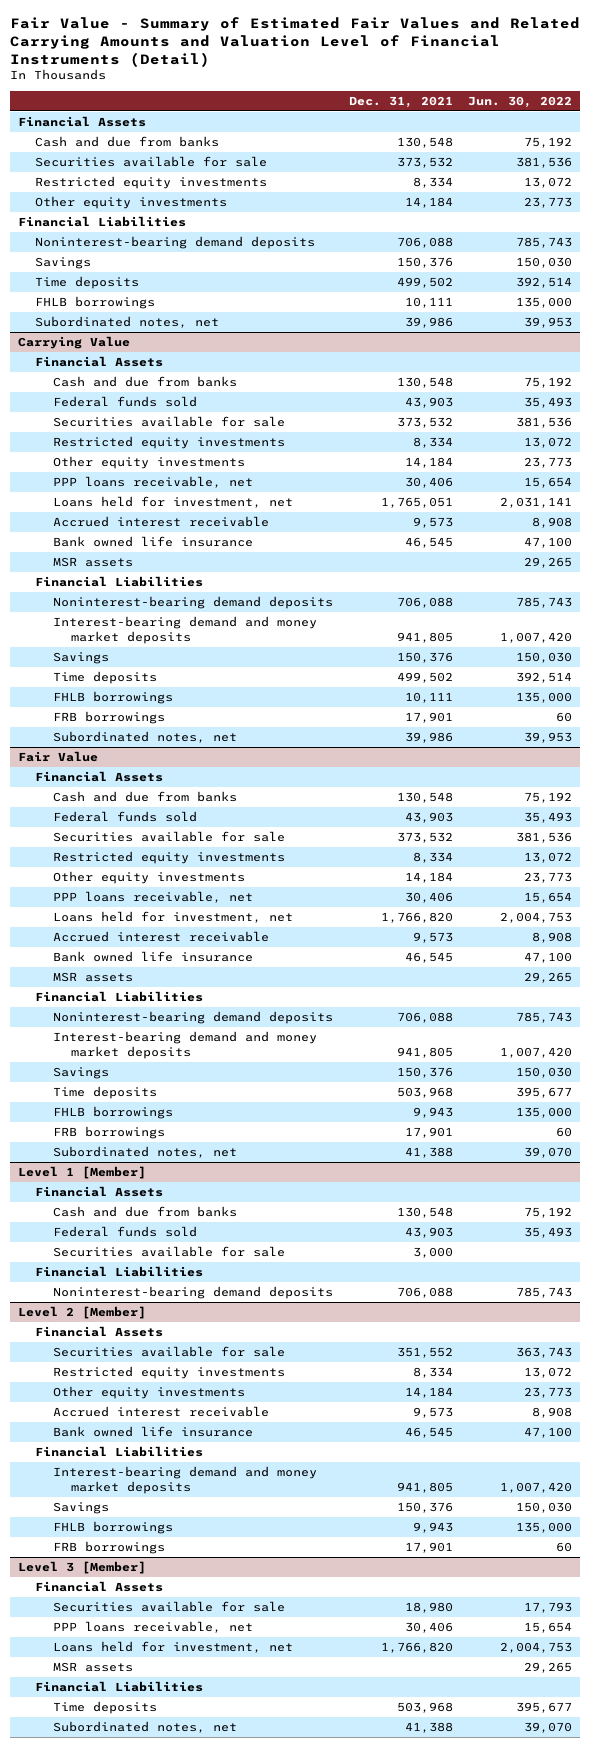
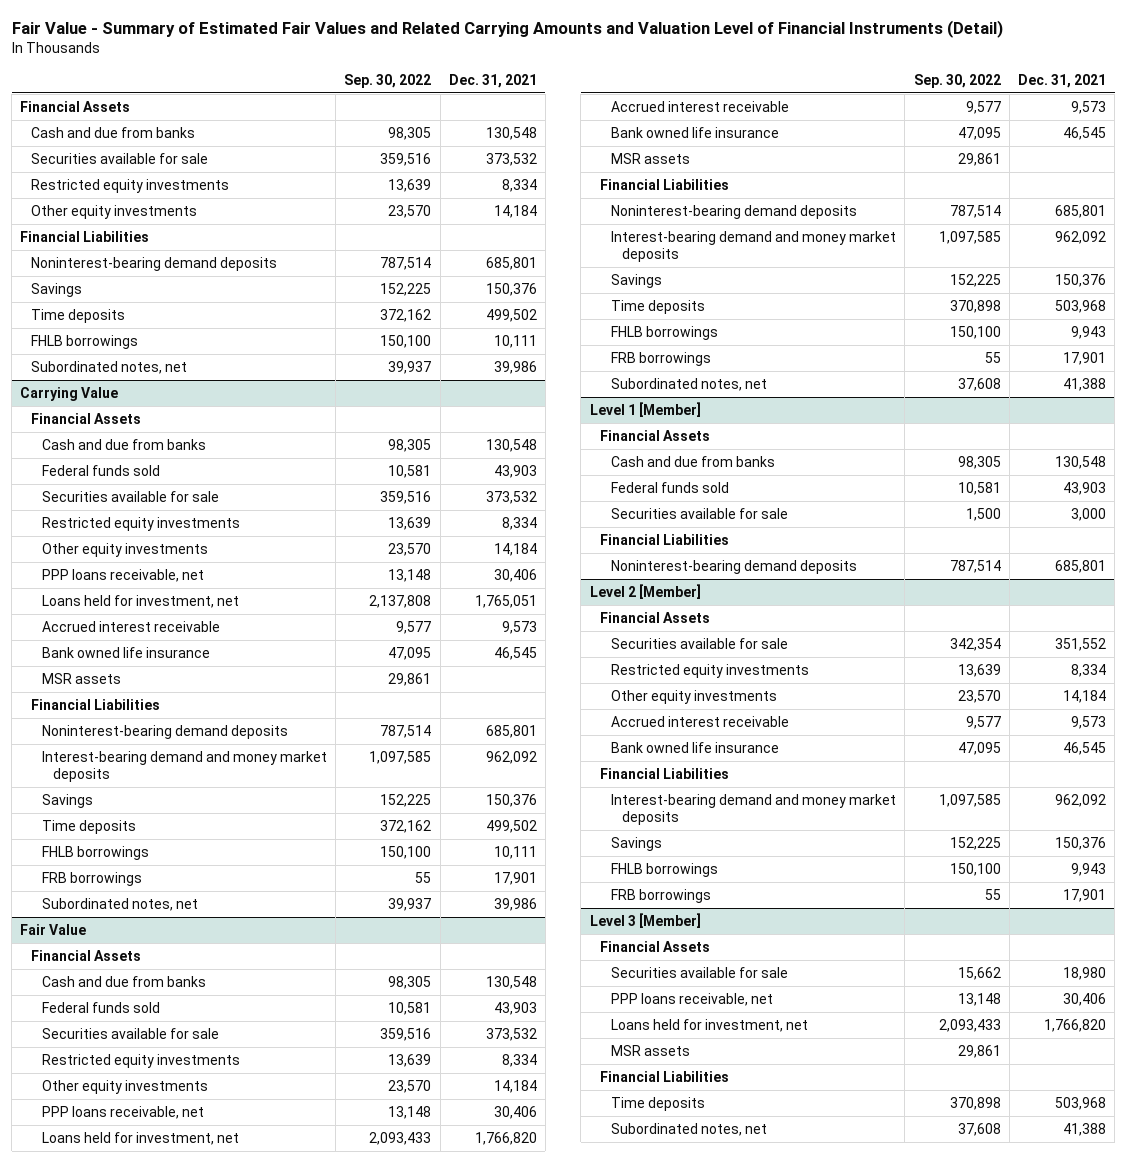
- | Dec. 31, 2021 | Jun. 30, 2022
+ | Sep. 30, 2022 | Dec. 31, 2021
- Noninterest-bearing demand deposits | 706,088 | 785,743
+ Noninterest-bearing demand deposits | 787,514 | 685,801
@ Carrying Value
- Noninterest-bearing demand deposits | 706,088 | 785,743
- Interest-bearing demand and money market deposits | 941,805 | 1,007,420
+ Noninterest-bearing demand deposits | 787,514 | 685,801
+ Interest-bearing demand and money market deposits | 1,097,585 | 962,092
@ Fair Value
- Noninterest-bearing demand deposits | 706,088 | 785,743
- Interest-bearing demand and money market deposits | 941,805 | 1,007,420
+ Noninterest-bearing demand deposits | 787,514 | 685,801
+ Interest-bearing demand and money market deposits | 1,097,585 | 962,092
@ Level 1 [Member]
- Noninterest-bearing demand deposits | 706,088 | 785,743
+ Noninterest-bearing demand deposits | 787,514 | 685,801
@ Level 2 [Member]
- Interest-bearing demand and money market deposits | 941,805 | 1,007,420
+ Interest-bearing demand and money market deposits | 1,097,585 | 962,092

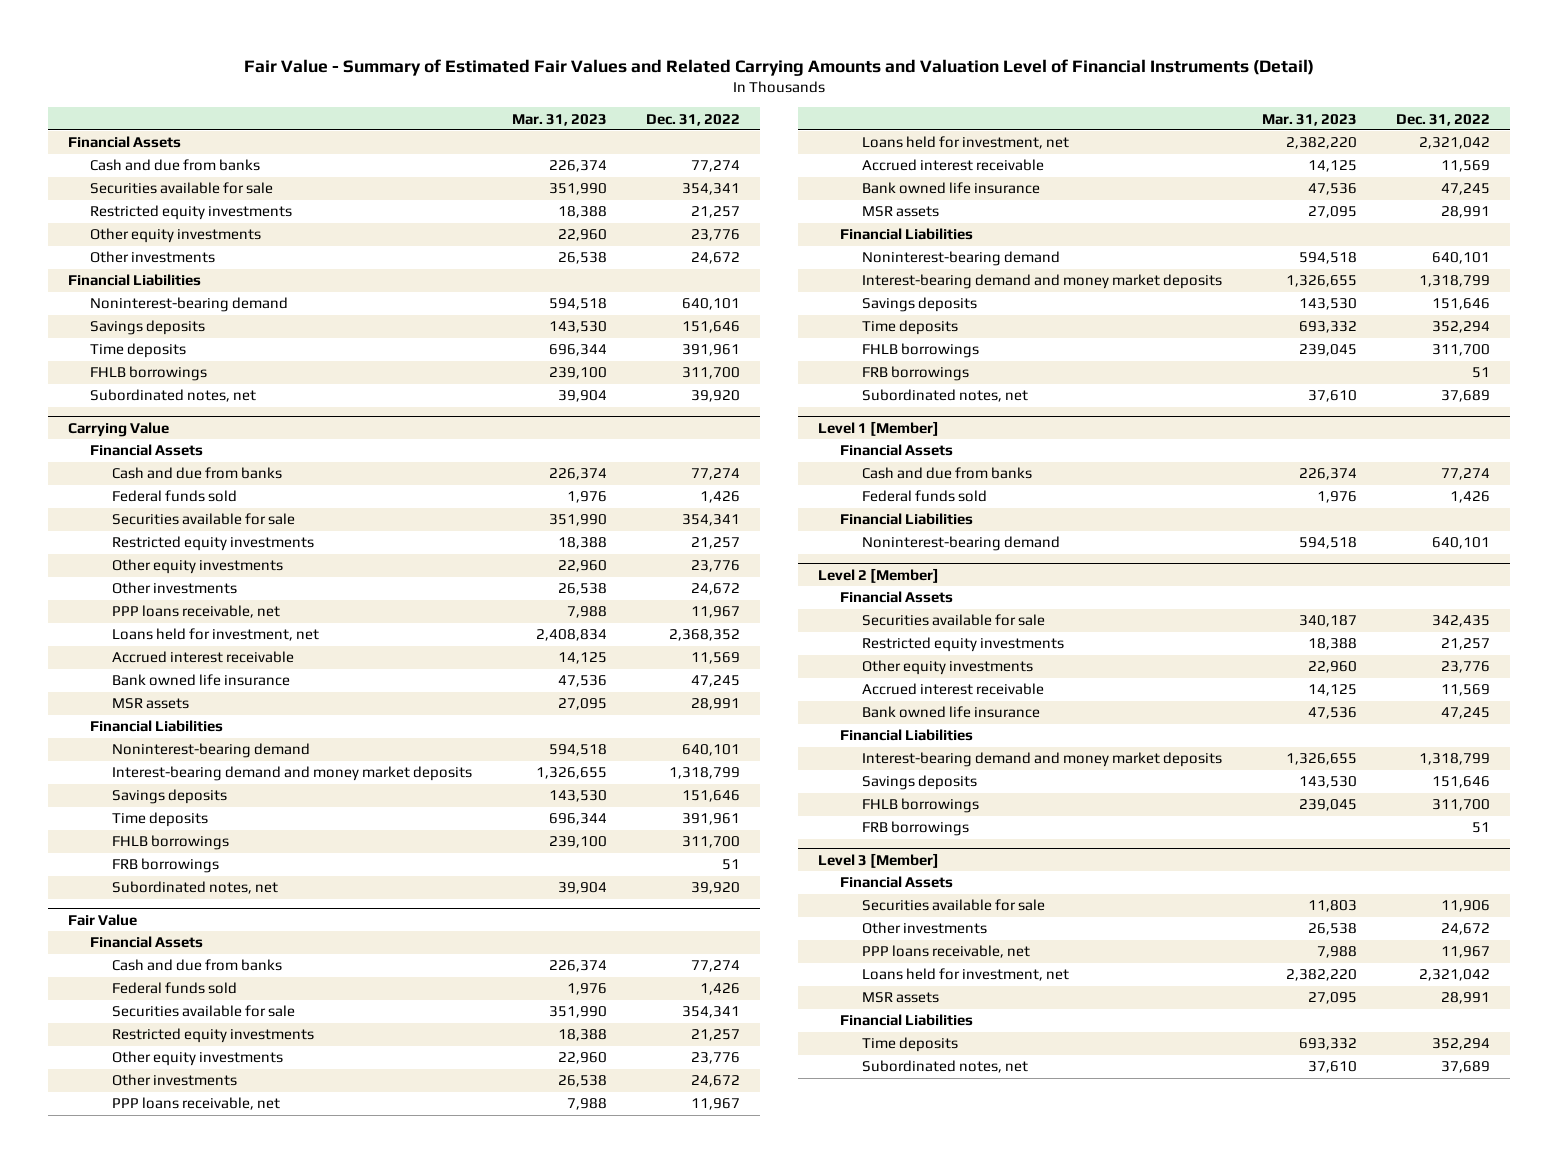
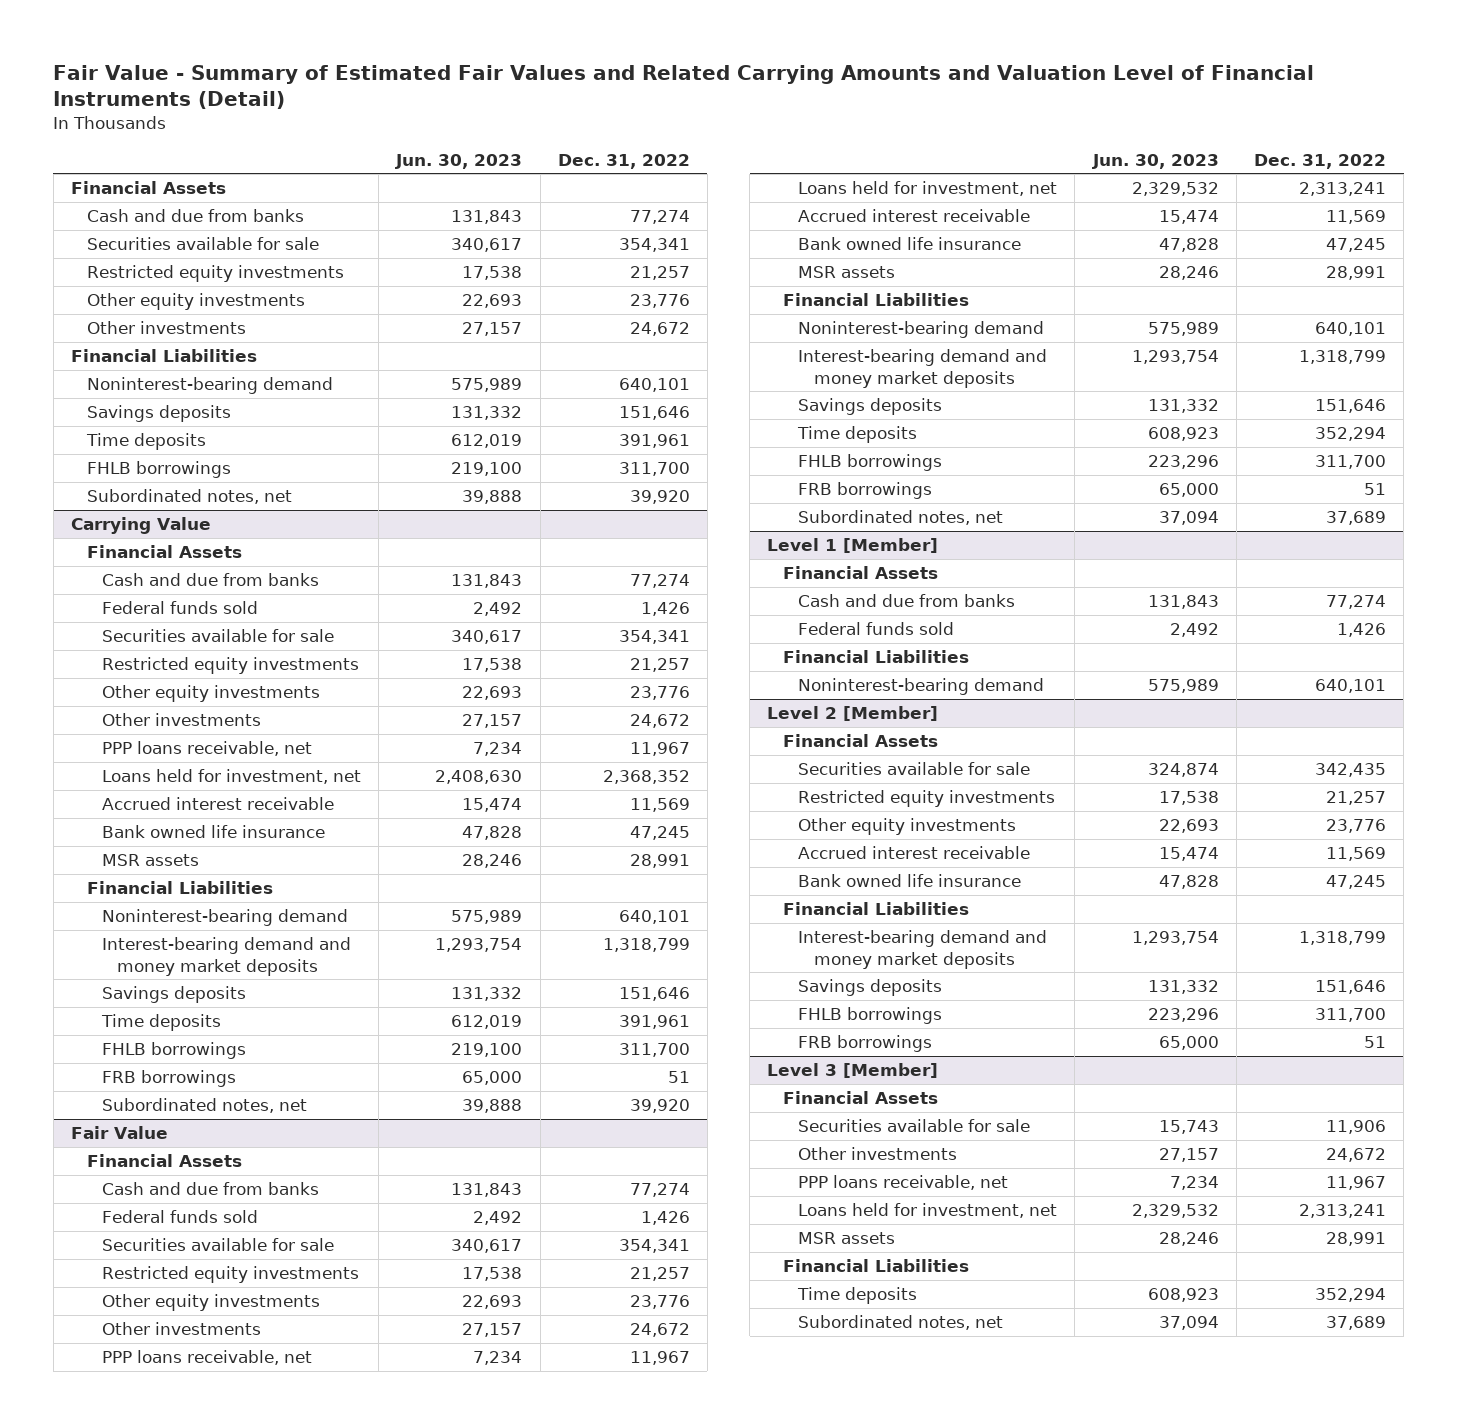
- | Mar. 31, 2023 | Dec. 31, 2022
+ | Jun. 30, 2023 | Dec. 31, 2022
@ Fair Value
- Loans held for investment, net | 2,382,220 | 2,321,042
+ Loans held for investment, net | 2,329,532 | 2,313,241
@ Level 3 [Member]
- Loans held for investment, net | 2,382,220 | 2,321,042
+ Loans held for investment, net | 2,329,532 | 2,313,241

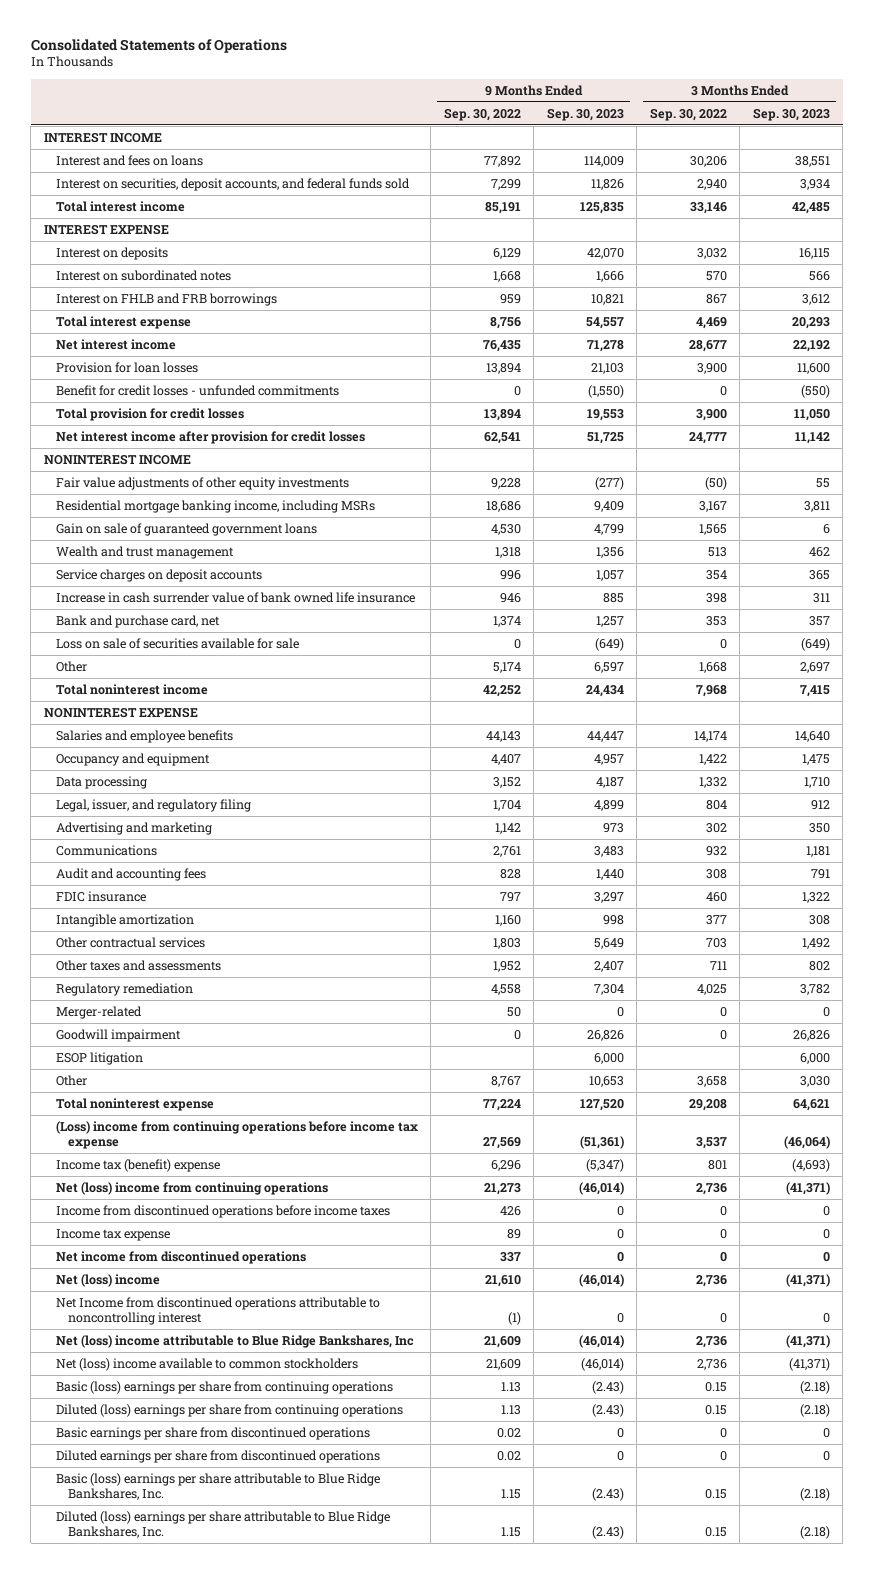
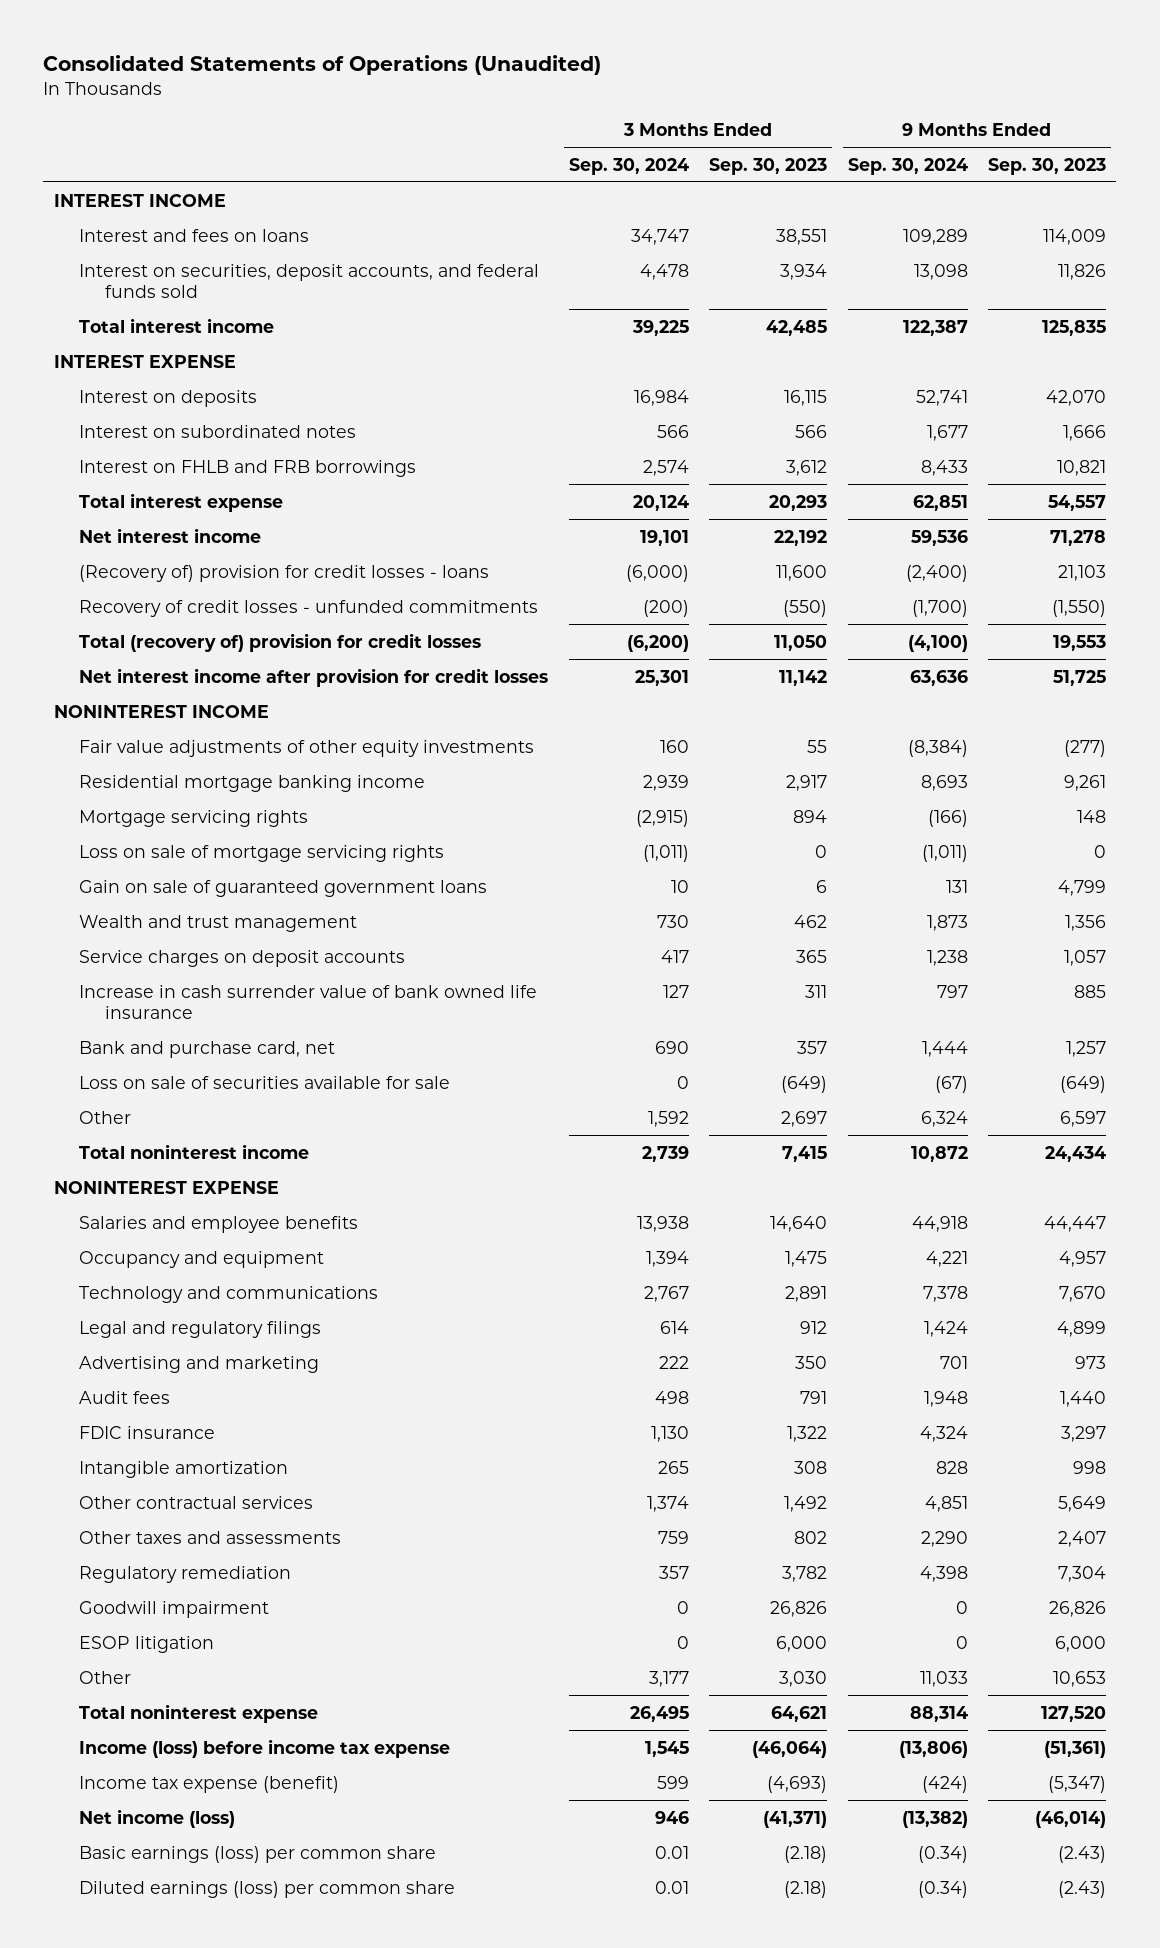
- Consolidated Statements of Operations
+ Consolidated Statements of Operations (Unaudited)
- | 9 Months Ended Sep. 30, 2022 | 9 Months Ended Sep. 30, 2023 | 3 Months Ended Sep. 30, 2022 | 3 Months Ended Sep. 30, 2023
+ | 3 Months Ended Sep. 30, 2024 | 3 Months Ended Sep. 30, 2023 | 9 Months Ended Sep. 30, 2024 | 9 Months Ended Sep. 30, 2023
- Provision for loan losses | 13,894 | 21,103 | 3,900 | 11,600
- Benefit for credit losses - unfunded commitments | 0 | (1,550) | 0 | (550)
- Total provision for credit losses | 13,894 | 19,553 | 3,900 | 11,050
+ (Recovery of) provision for credit losses - loans | (6,000) | 11,600 | (2,400) | 21,103
+ Recovery of credit losses - unfunded commitments | (200) | (550) | (1,700) | (1,550)
+ Total (recovery of) provision for credit losses | (6,200) | 11,050 | (4,100) | 19,553
- Residential mortgage banking income, including MSRs | 18,686 | 9,409 | 3,167 | 3,811
+ Residential mortgage banking income | 2,939 | 2,917 | 8,693 | 9,261
+ Mortgage servicing rights | (2,915) | 894 | (166) | 148
+ Loss on sale of mortgage servicing rights | (1,011) | 0 | (1,011) | 0
- Data processing | 3,152 | 4,187 | 1,332 | 1,710
- Legal, issuer, and regulatory filing | 1,704 | 4,899 | 804 | 912
+ Technology and communications | 2,767 | 2,891 | 7,378 | 7,670
+ Legal and regulatory filings | 614 | 912 | 1,424 | 4,899
- Communications | 2,761 | 3,483 | 932 | 1,181
- Audit and accounting fees | 828 | 1,440 | 308 | 791
+ Audit fees | 498 | 791 | 1,948 | 1,440
- Merger-related | 50 | 0 | 0 | 0
- (Loss) income from continuing operations before income tax expense | 27,569 | (51,361) | 3,537 | (46,064)
- Income tax (benefit) expense | 6,296 | (5,347) | 801 | (4,693)
- Net (loss) income from continuing operations | 21,273 | (46,014) | 2,736 | (41,371)
- Income from discontinued operations before income taxes | 426 | 0 | 0 | 0
- Income tax expense | 89 | 0 | 0 | 0
- Net income from discontinued operations | 337 | 0 | 0 | 0
- Net (loss) income | 21,610 | (46,014) | 2,736 | (41,371)
- Net Income from discontinued operations attributable to noncontrolling interest | (1) | 0 | 0 | 0
- Net (loss) income attributable to Blue Ridge Bankshares, Inc | 21,609 | (46,014) | 2,736 | (41,371)
- Net (loss) income available to common stockholders | 21,609 | (46,014) | 2,736 | (41,371)
- Basic (loss) earnings per share from continuing operations | 1.13 | (2.43) | 0.15 | (2.18)
- Diluted (loss) earnings per share from continuing operations | 1.13 | (2.43) | 0.15 | (2.18)
- Basic earnings per share from discontinued operations | 0.02 | 0 | 0 | 0
- Diluted earnings per share from discontinued operations | 0.02 | 0 | 0 | 0
- Basic (loss) earnings per share attributable to Blue Ridge Bankshares, Inc. | 1.15 | (2.43) | 0.15 | (2.18)
- Diluted (loss) earnings per share attributable to Blue Ridge Bankshares, Inc. | 1.15 | (2.43) | 0.15 | (2.18)
+ Income (loss) before income tax expense | 1,545 | (46,064) | (13,806) | (51,361)
+ Income tax expense (benefit) | 599 | (4,693) | (424) | (5,347)
+ Net income (loss) | 946 | (41,371) | (13,382) | (46,014)
+ Basic earnings (loss) per common share | 0.01 | (2.18) | (0.34) | (2.43)
+ Diluted earnings (loss) per common share | 0.01 | (2.18) | (0.34) | (2.43)

